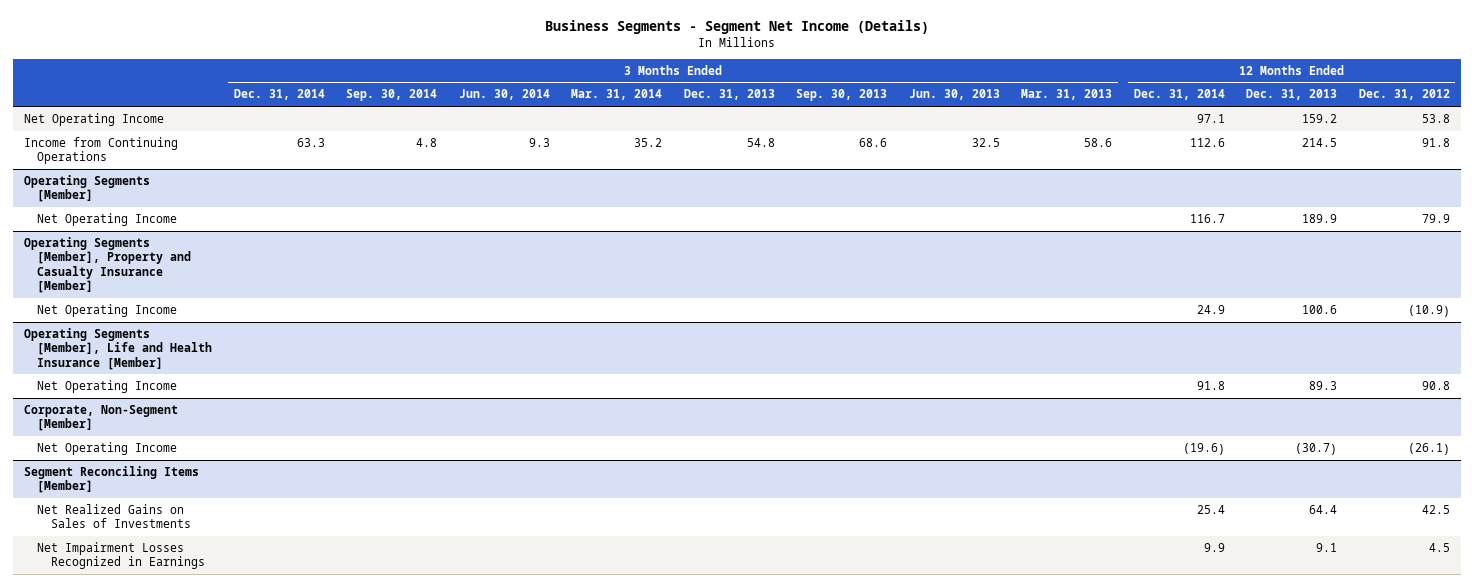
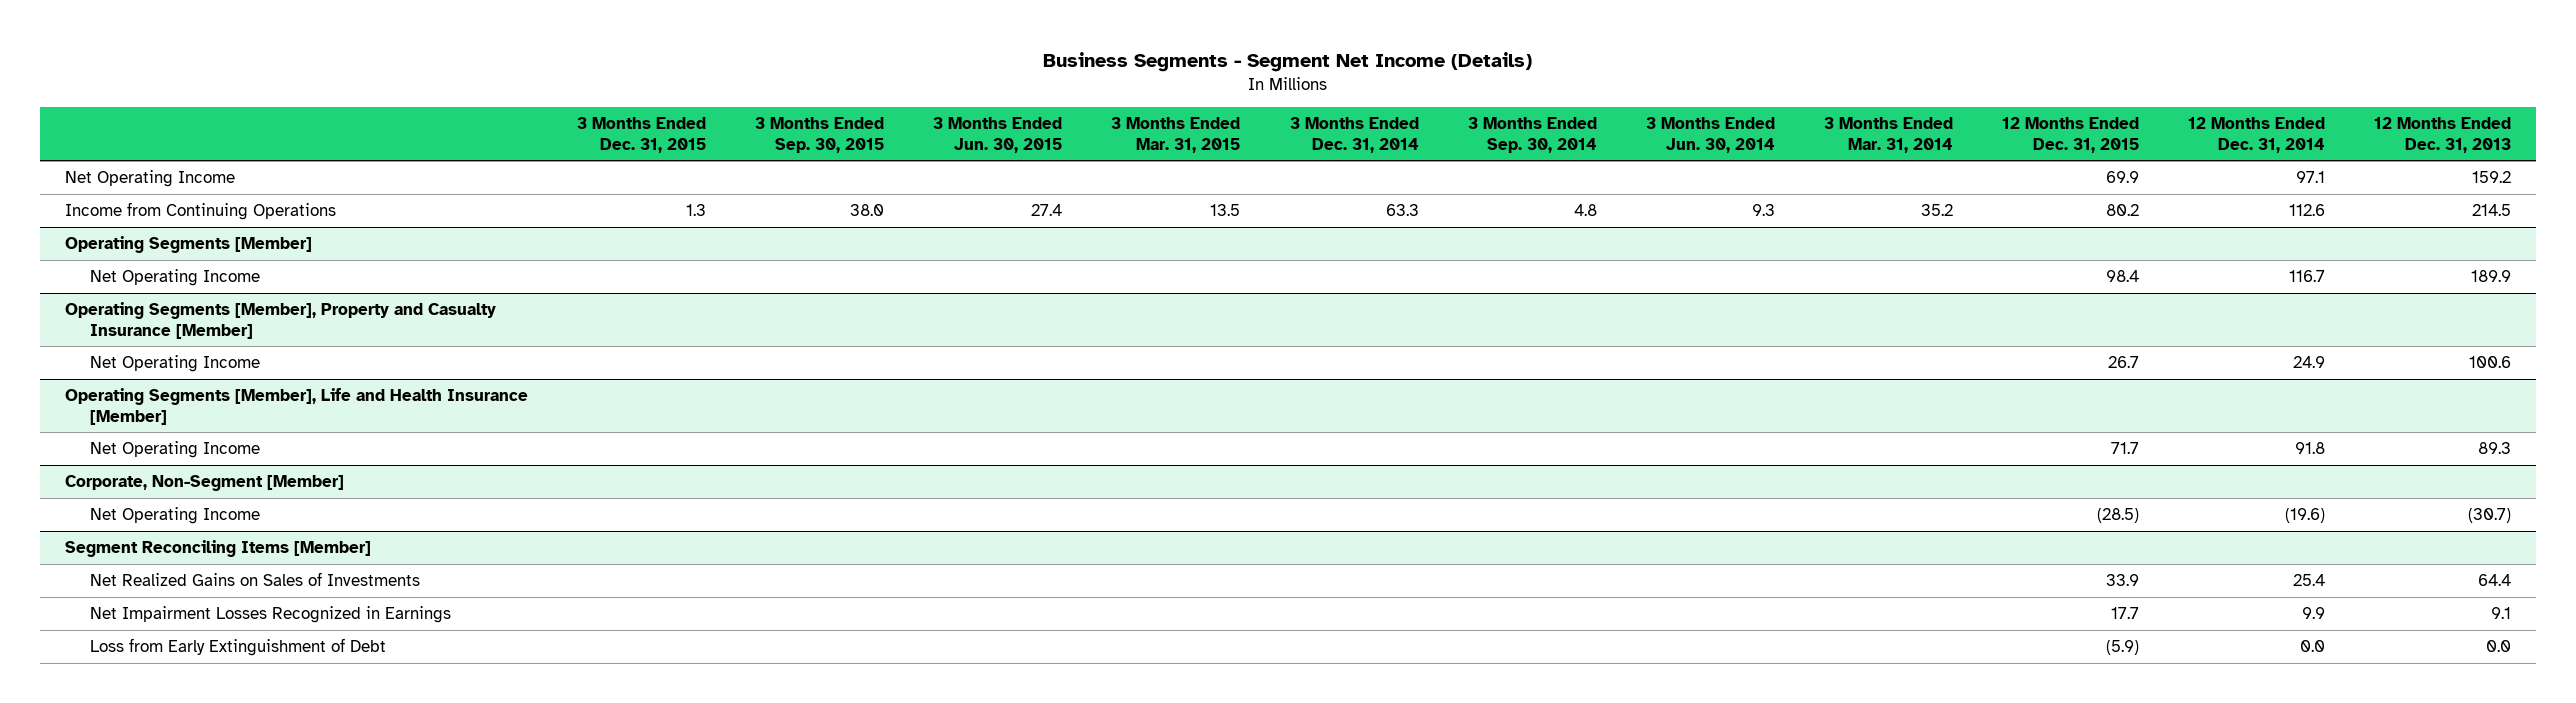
- | 3 Months Ended Dec. 31, 2014 | 3 Months Ended Sep. 30, 2014 | 3 Months Ended Jun. 30, 2014 | 3 Months Ended Mar. 31, 2014 | 3 Months Ended Dec. 31, 2013 | 3 Months Ended Sep. 30, 2013 | 3 Months Ended Jun. 30, 2013 | 3 Months Ended Mar. 31, 2013 | 12 Months Ended Dec. 31, 2014 | 12 Months Ended Dec. 31, 2013 | 12 Months Ended Dec. 31, 2012
+ | 3 Months Ended Dec. 31, 2015 | 3 Months Ended Sep. 30, 2015 | 3 Months Ended Jun. 30, 2015 | 3 Months Ended Mar. 31, 2015 | 3 Months Ended Dec. 31, 2014 | 3 Months Ended Sep. 30, 2014 | 3 Months Ended Jun. 30, 2014 | 3 Months Ended Mar. 31, 2014 | 12 Months Ended Dec. 31, 2015 | 12 Months Ended Dec. 31, 2014 | 12 Months Ended Dec. 31, 2013
@ Segment Reconciling Items [Member]
+ Loss from Early Extinguishment of Debt | | | | | | | | | (5.9) | 0.0 | 0.0

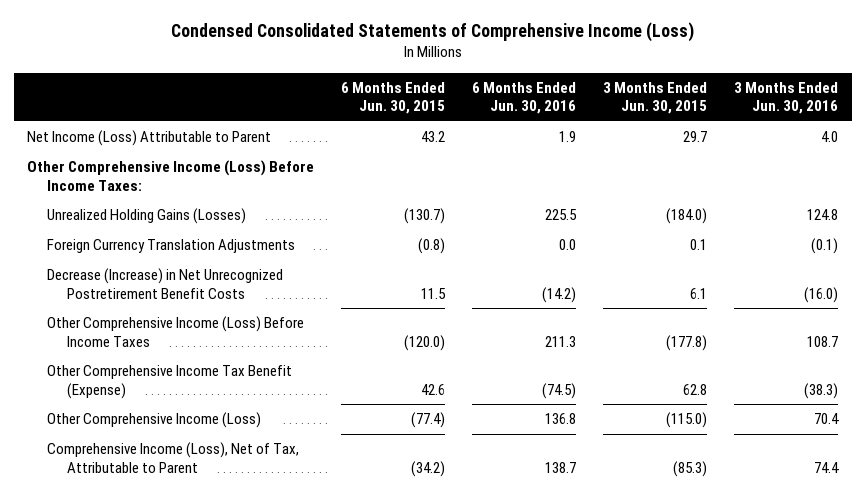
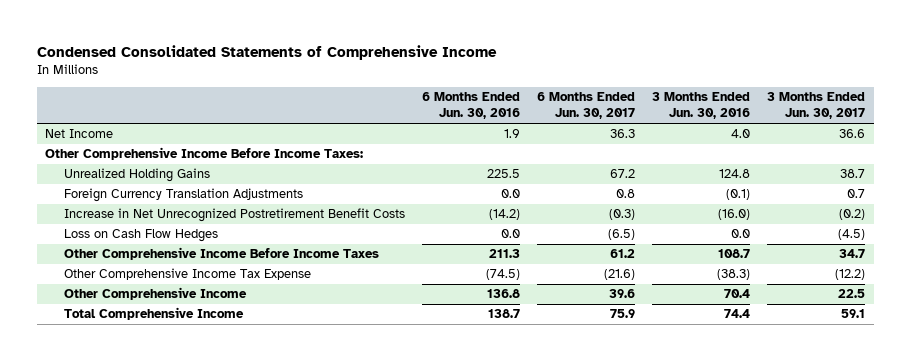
- Condensed Consolidated Statements of Comprehensive Income (Loss)
+ Condensed Consolidated Statements of Comprehensive Income
- | 6 Months Ended Jun. 30, 2015 | 6 Months Ended Jun. 30, 2016 | 3 Months Ended Jun. 30, 2015 | 3 Months Ended Jun. 30, 2016
+ | 6 Months Ended Jun. 30, 2016 | 6 Months Ended Jun. 30, 2017 | 3 Months Ended Jun. 30, 2016 | 3 Months Ended Jun. 30, 2017
- Net Income (Loss) Attributable to Parent | 43.2 | 1.9 | 29.7 | 4.0
- Other Comprehensive Income (Loss) Before Income Taxes:
- Unrealized Holding Gains (Losses) | (130.7) | 225.5 | (184.0) | 124.8
+ Net Income | 1.9 | 36.3 | 4.0 | 36.6
+ Other Comprehensive Income Before Income Taxes:
+ Unrealized Holding Gains | 225.5 | 67.2 | 124.8 | 38.7
- Decrease (Increase) in Net Unrecognized Postretirement Benefit Costs | 11.5 | (14.2) | 6.1 | (16.0)
- Other Comprehensive Income (Loss) Before Income Taxes | (120.0) | 211.3 | (177.8) | 108.7
- Other Comprehensive Income Tax Benefit (Expense) | 42.6 | (74.5) | 62.8 | (38.3)
- Other Comprehensive Income (Loss) | (77.4) | 136.8 | (115.0) | 70.4
- Comprehensive Income (Loss), Net of Tax, Attributable to Parent | (34.2) | 138.7 | (85.3) | 74.4
+ Increase in Net Unrecognized Postretirement Benefit Costs | (14.2) | (0.3) | (16.0) | (0.2)
+ Loss on Cash Flow Hedges | 0.0 | (6.5) | 0.0 | (4.5)
+ Other Comprehensive Income Before Income Taxes | 211.3 | 61.2 | 108.7 | 34.7
+ Other Comprehensive Income Tax Expense | (74.5) | (21.6) | (38.3) | (12.2)
+ Other Comprehensive Income | 136.8 | 39.6 | 70.4 | 22.5
+ Total Comprehensive Income | 138.7 | 75.9 | 74.4 | 59.1

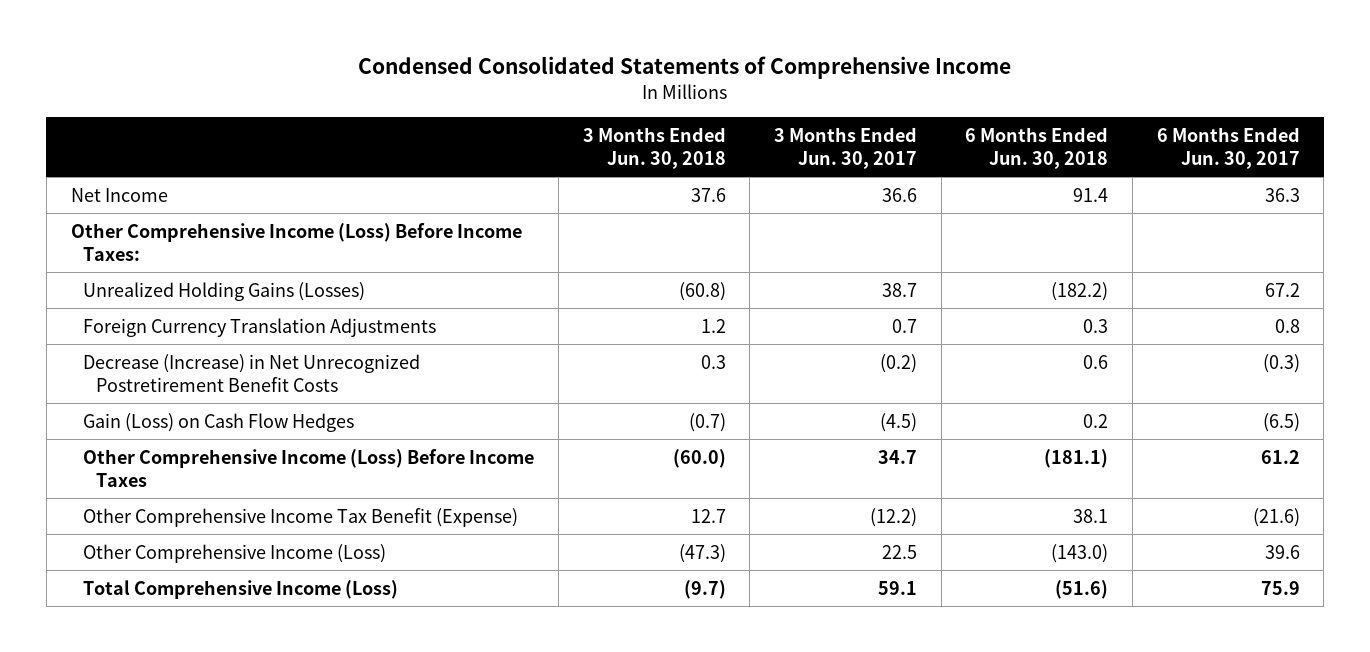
- | 6 Months Ended Jun. 30, 2016 | 6 Months Ended Jun. 30, 2017 | 3 Months Ended Jun. 30, 2016 | 3 Months Ended Jun. 30, 2017
+ | 3 Months Ended Jun. 30, 2018 | 3 Months Ended Jun. 30, 2017 | 6 Months Ended Jun. 30, 2018 | 6 Months Ended Jun. 30, 2017
- Other Comprehensive Income Before Income Taxes:
- Unrealized Holding Gains | 225.5 | 67.2 | 124.8 | 38.7
+ Other Comprehensive Income (Loss) Before Income Taxes:
+ Unrealized Holding Gains (Losses) | (60.8) | 38.7 | (182.2) | 67.2
- Increase in Net Unrecognized Postretirement Benefit Costs | (14.2) | (0.3) | (16.0) | (0.2)
- Loss on Cash Flow Hedges | 0.0 | (6.5) | 0.0 | (4.5)
- Other Comprehensive Income Before Income Taxes | 211.3 | 61.2 | 108.7 | 34.7
- Other Comprehensive Income Tax Expense | (74.5) | (21.6) | (38.3) | (12.2)
- Other Comprehensive Income | 136.8 | 39.6 | 70.4 | 22.5
- Total Comprehensive Income | 138.7 | 75.9 | 74.4 | 59.1
+ Decrease (Increase) in Net Unrecognized Postretirement Benefit Costs | 0.3 | (0.2) | 0.6 | (0.3)
+ Gain (Loss) on Cash Flow Hedges | (0.7) | (4.5) | 0.2 | (6.5)
+ Other Comprehensive Income (Loss) Before Income Taxes | (60.0) | 34.7 | (181.1) | 61.2
+ Other Comprehensive Income Tax Benefit (Expense) | 12.7 | (12.2) | 38.1 | (21.6)
+ Other Comprehensive Income (Loss) | (47.3) | 22.5 | (143.0) | 39.6
+ Total Comprehensive Income (Loss) | (9.7) | 59.1 | (51.6) | 75.9

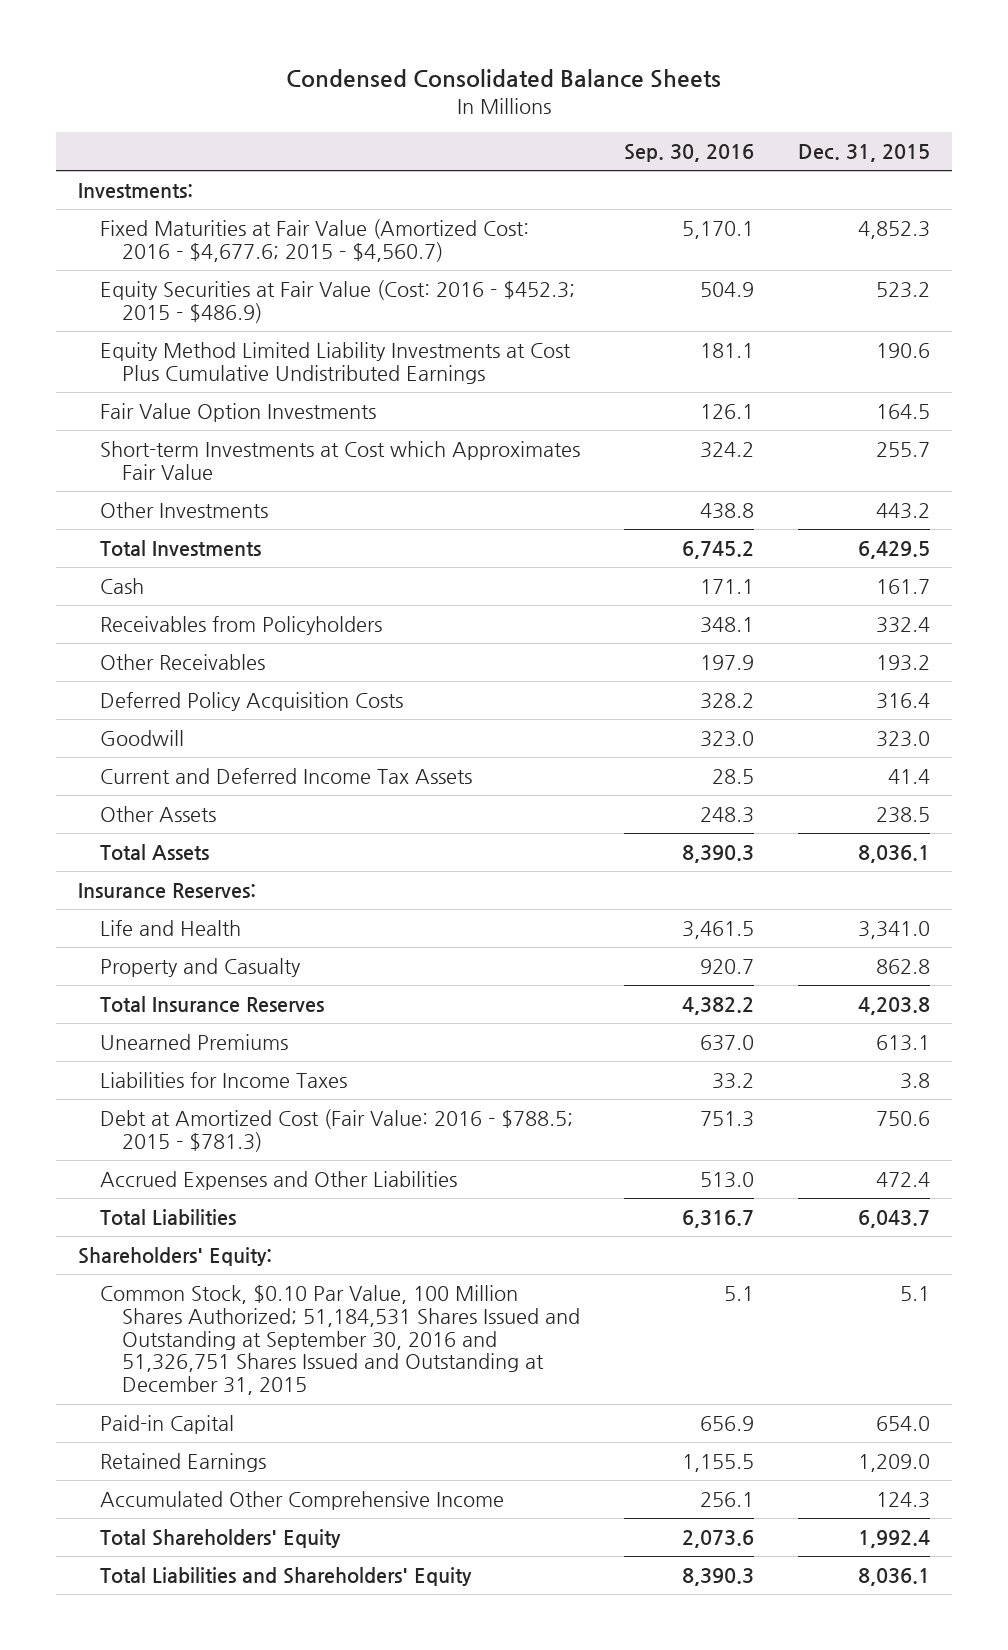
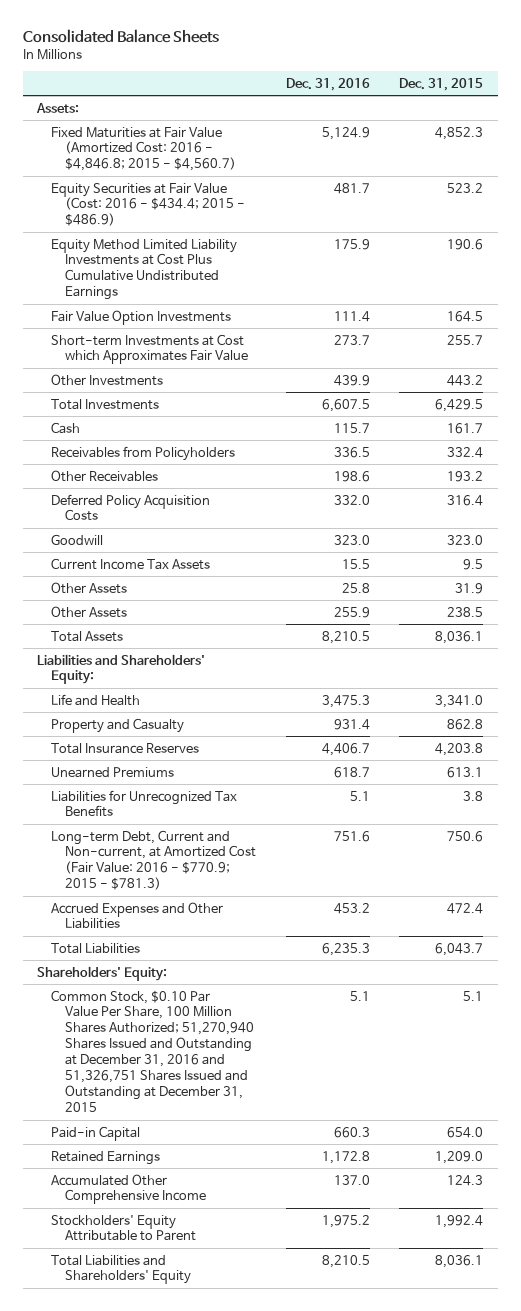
- Condensed Consolidated Balance Sheets
+ Consolidated Balance Sheets
- | Sep. 30, 2016 | Dec. 31, 2015
+ | Dec. 31, 2016 | Dec. 31, 2015
- Investments:
- Fixed Maturities at Fair Value (Amortized Cost: 2016 - $4,677.6; 2015 - $4,560.7) | 5,170.1 | 4,852.3
- Equity Securities at Fair Value (Cost: 2016 - $452.3; 2015 - $486.9) | 504.9 | 523.2
+ Assets:
+ Fixed Maturities at Fair Value (Amortized Cost: 2016 - $4,846.8; 2015 - $4,560.7) | 5,124.9 | 4,852.3
+ Equity Securities at Fair Value (Cost: 2016 - $434.4; 2015 - $486.9) | 481.7 | 523.2
- Current and Deferred Income Tax Assets | 28.5 | 41.4
+ Current Income Tax Assets | 15.5 | 9.5
+ Other Assets | 25.8 | 31.9
- Insurance Reserves:
+ Liabilities and Shareholders' Equity:
- Liabilities for Income Taxes | 33.2 | 3.8
- Debt at Amortized Cost (Fair Value: 2016 - $788.5; 2015 - $781.3) | 751.3 | 750.6
+ Liabilities for Unrecognized Tax Benefits | 5.1 | 3.8
+ Long-term Debt, Current and Non-current, at Amortized Cost (Fair Value: 2016 - $770.9; 2015 - $781.3) | 751.6 | 750.6
- Common Stock, $0.10 Par Value, 100 Million Shares Authorized; 51,184,531 Shares Issued and Outstanding at September 30, 2016 and 51,326,751 Shares Issued and Outstanding at December 31, 2015 | 5.1 | 5.1
+ Common Stock, $0.10 Par Value Per Share, 100 Million Shares Authorized; 51,270,940 Shares Issued and Outstanding at December 31, 2016 and 51,326,751 Shares Issued and Outstanding at December 31, 2015 | 5.1 | 5.1
- Total Shareholders' Equity | 2,073.6 | 1,992.4
+ Stockholders' Equity Attributable to Parent | 1,975.2 | 1,992.4

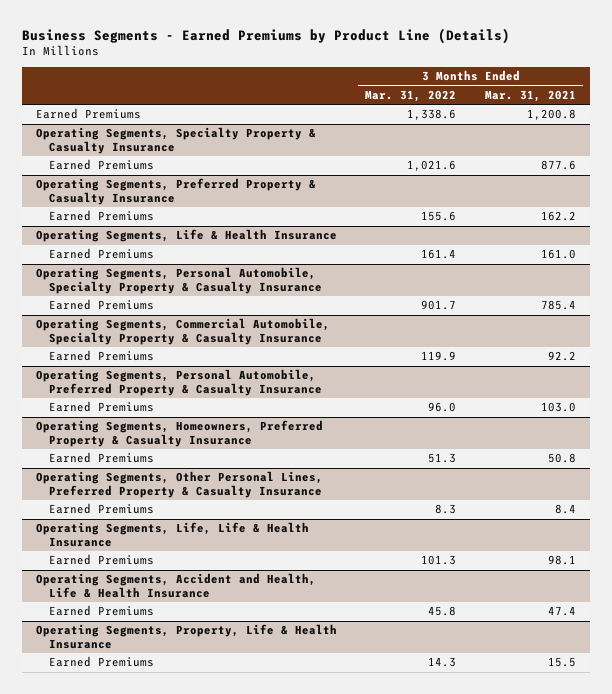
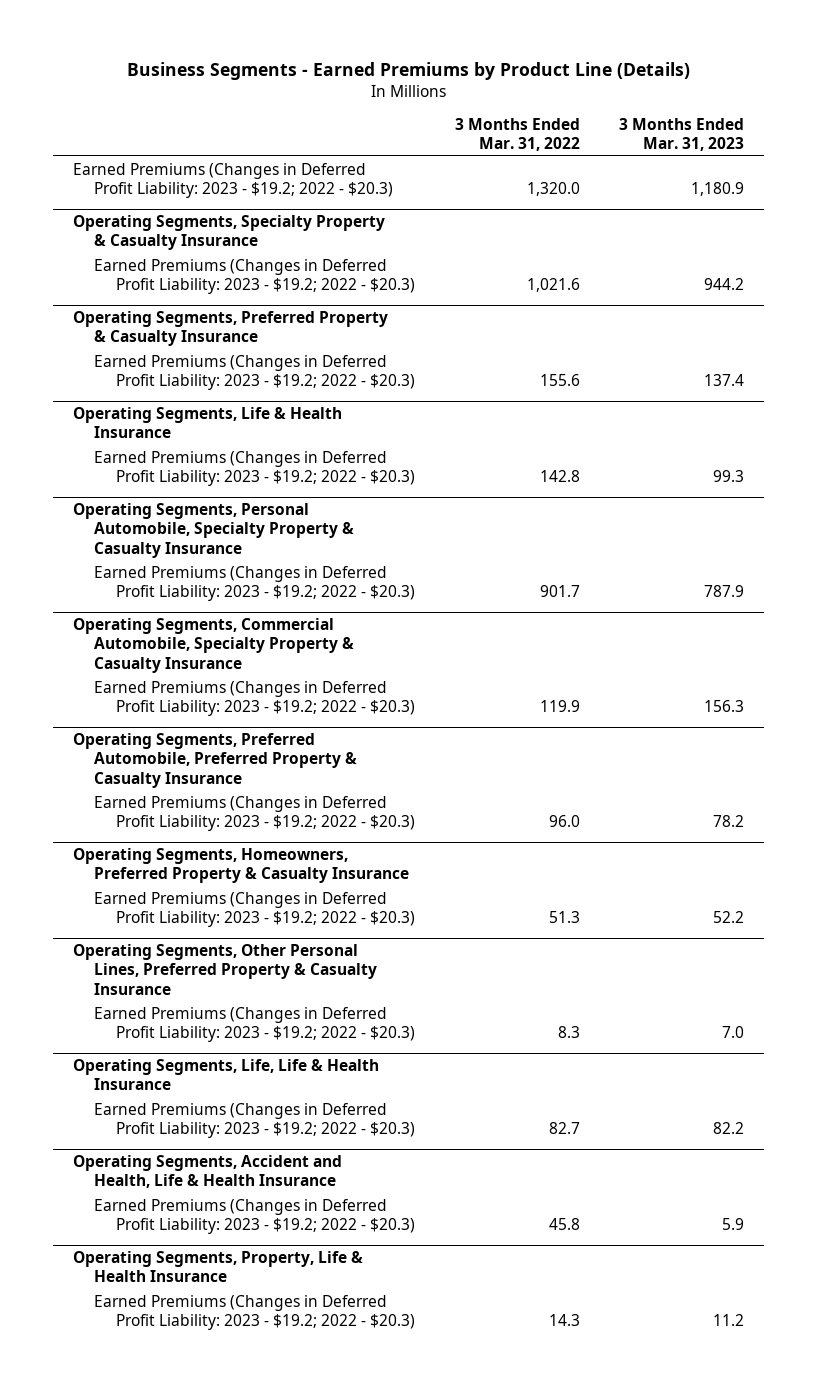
- | 3 Months Ended Mar. 31, 2022 | 3 Months Ended Mar. 31, 2021
+ | 3 Months Ended Mar. 31, 2022 | 3 Months Ended Mar. 31, 2023
- Earned Premiums | 1,338.6 | 1,200.8
+ Earned Premiums (Changes in Deferred Profit Liability: 2023 - $19.2; 2022 - $20.3) | 1,320.0 | 1,180.9
@ Operating Segments, Specialty Property & Casualty Insurance
- Earned Premiums | 1,021.6 | 877.6
+ Earned Premiums (Changes in Deferred Profit Liability: 2023 - $19.2; 2022 - $20.3) | 1,021.6 | 944.2
@ Operating Segments, Preferred Property & Casualty Insurance
- Earned Premiums | 155.6 | 162.2
+ Earned Premiums (Changes in Deferred Profit Liability: 2023 - $19.2; 2022 - $20.3) | 155.6 | 137.4
@ Operating Segments, Life & Health Insurance
- Earned Premiums | 161.4 | 161.0
+ Earned Premiums (Changes in Deferred Profit Liability: 2023 - $19.2; 2022 - $20.3) | 142.8 | 99.3
@ Operating Segments, Personal Automobile, Specialty Property & Casualty Insurance
- Earned Premiums | 901.7 | 785.4
+ Earned Premiums (Changes in Deferred Profit Liability: 2023 - $19.2; 2022 - $20.3) | 901.7 | 787.9
@ Operating Segments, Commercial Automobile, Specialty Property & Casualty Insurance
- Earned Premiums | 119.9 | 92.2
- Operating Segments, Personal Automobile, Preferred Property & Casualty Insurance
- Earned Premiums | 96.0 | 103.0
@ Operating Segments, Commercial Automobile, Specialty Property & Casualty Insurance
+ Earned Premiums (Changes in Deferred Profit Liability: 2023 - $19.2; 2022 - $20.3) | 119.9 | 156.3
+ Operating Segments, Preferred Automobile, Preferred Property & Casualty Insurance
+ Earned Premiums (Changes in Deferred Profit Liability: 2023 - $19.2; 2022 - $20.3) | 96.0 | 78.2
@ Operating Segments, Homeowners, Preferred Property & Casualty Insurance
- Earned Premiums | 51.3 | 50.8
+ Earned Premiums (Changes in Deferred Profit Liability: 2023 - $19.2; 2022 - $20.3) | 51.3 | 52.2
@ Operating Segments, Other Personal Lines, Preferred Property & Casualty Insurance
- Earned Premiums | 8.3 | 8.4
+ Earned Premiums (Changes in Deferred Profit Liability: 2023 - $19.2; 2022 - $20.3) | 8.3 | 7.0
@ Operating Segments, Life, Life & Health Insurance
- Earned Premiums | 101.3 | 98.1
+ Earned Premiums (Changes in Deferred Profit Liability: 2023 - $19.2; 2022 - $20.3) | 82.7 | 82.2
@ Operating Segments, Accident and Health, Life & Health Insurance
- Earned Premiums | 45.8 | 47.4
+ Earned Premiums (Changes in Deferred Profit Liability: 2023 - $19.2; 2022 - $20.3) | 45.8 | 5.9
@ Operating Segments, Property, Life & Health Insurance
- Earned Premiums | 14.3 | 15.5
+ Earned Premiums (Changes in Deferred Profit Liability: 2023 - $19.2; 2022 - $20.3) | 14.3 | 11.2

